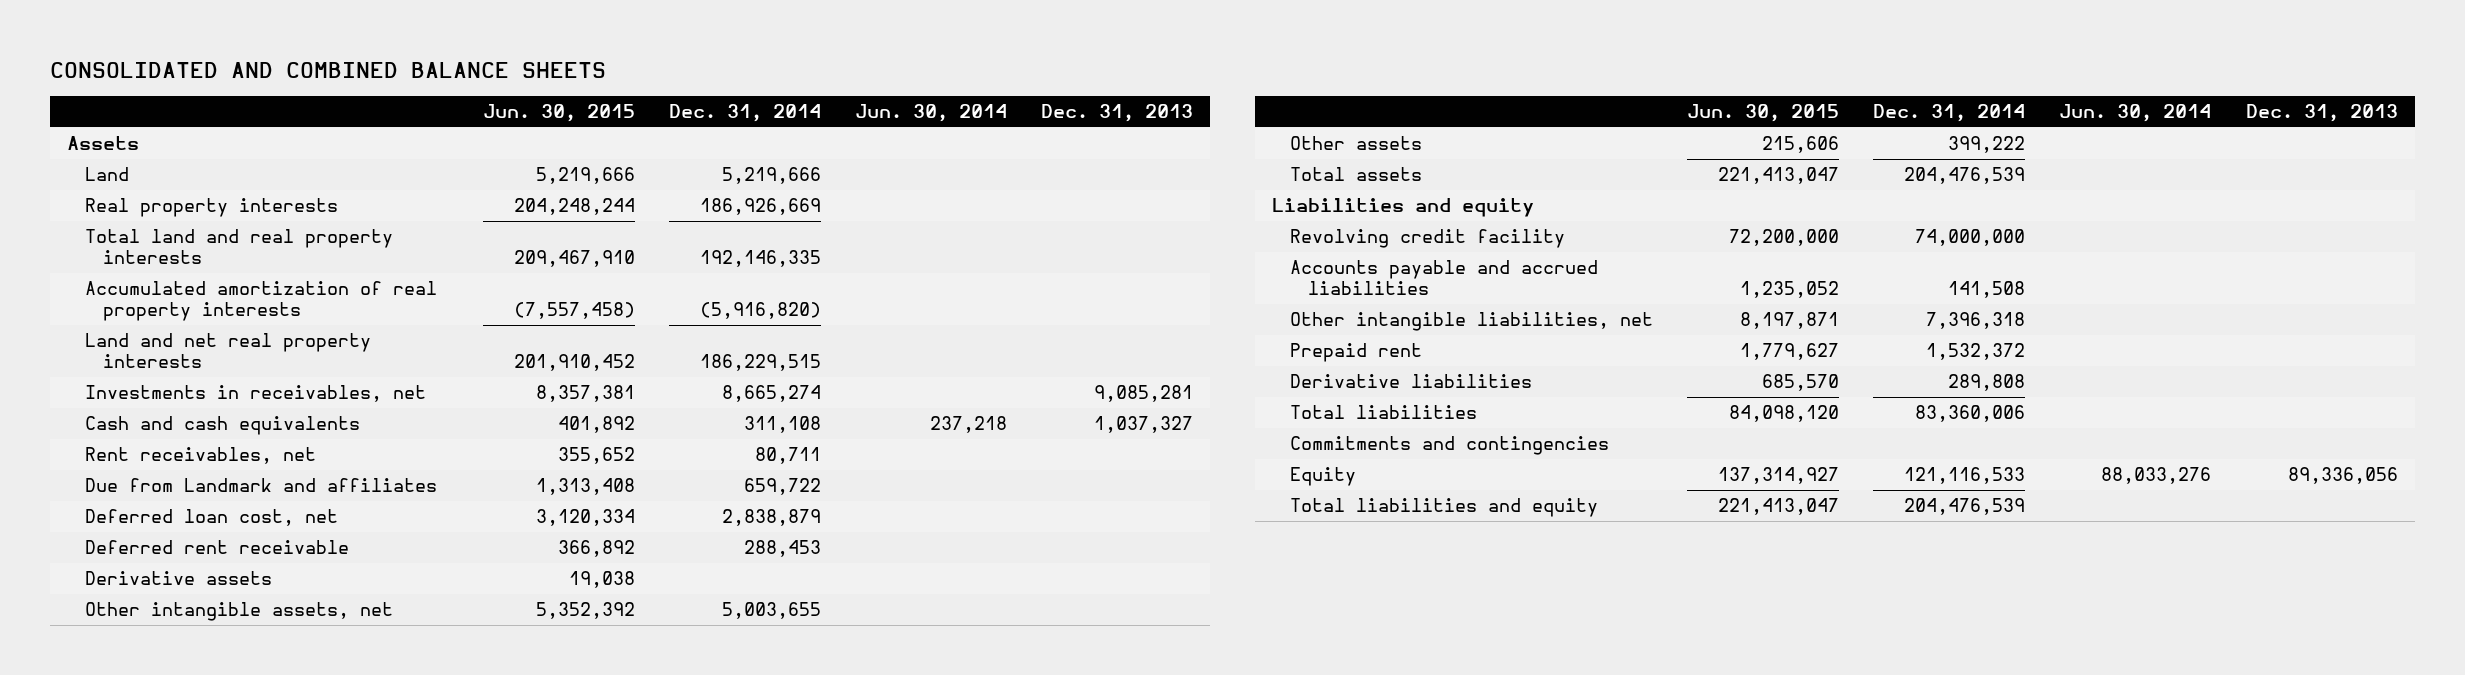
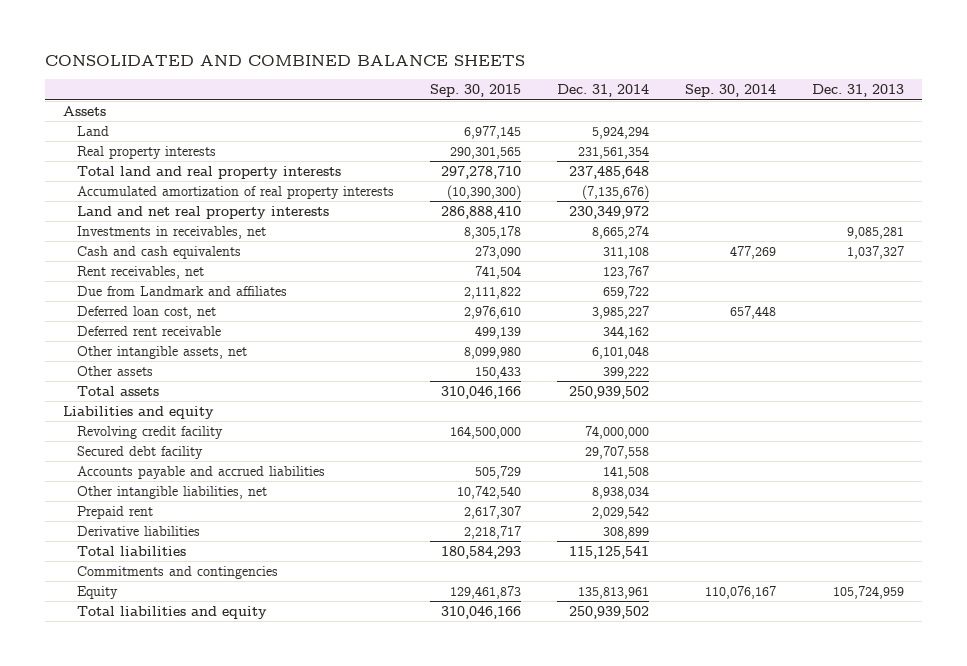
- | Jun. 30, 2015 | Dec. 31, 2014 | Jun. 30, 2014 | Dec. 31, 2013
+ | Sep. 30, 2015 | Dec. 31, 2014 | Sep. 30, 2014 | Dec. 31, 2013
- Land | 5,219,666 | 5,219,666 | |
- Real property interests | 204,248,244 | 186,926,669 | |
- Total land and real property interests | 209,467,910 | 192,146,335 | |
- Accumulated amortization of real property interests | (7,557,458) | (5,916,820) | |
- Land and net real property interests | 201,910,452 | 186,229,515 | |
+ Land | 6,977,145 | 5,924,294 | |
+ Real property interests | 290,301,565 | 231,561,354 | |
+ Total land and real property interests | 297,278,710 | 237,485,648 | |
+ Accumulated amortization of real property interests | (10,390,300) | (7,135,676) | |
+ Land and net real property interests | 286,888,410 | 230,349,972 | |
- Rent receivables, net | 355,652 | 80,711 | |
+ Rent receivables, net | 741,504 | 123,767 | |
- Deferred loan cost, net | 3,120,334 | 2,838,879 | |
- Deferred rent receivable | 366,892 | 288,453 | |
- Derivative assets | 19,038 | | |
- Other intangible assets, net | 5,352,392 | 5,003,655 | |
+ Deferred loan cost, net | 2,976,610 | 3,985,227 | 657,448 |
+ Deferred rent receivable | 499,139 | 344,162 | |
+ Other intangible assets, net | 8,099,980 | 6,101,048 | |
- Total assets | 221,413,047 | 204,476,539 | |
+ Total assets | 310,046,166 | 250,939,502 | |
+ Secured debt facility | | 29,707,558 | |
- Other intangible liabilities, net | 8,197,871 | 7,396,318 | |
- Prepaid rent | 1,779,627 | 1,532,372 | |
- Derivative liabilities | 685,570 | 289,808 | |
- Total liabilities | 84,098,120 | 83,360,006 | |
+ Other intangible liabilities, net | 10,742,540 | 8,938,034 | |
+ Prepaid rent | 2,617,307 | 2,029,542 | |
+ Derivative liabilities | 2,218,717 | 308,899 | |
+ Total liabilities | 180,584,293 | 115,125,541 | |
- Equity | 137,314,927 | 121,116,533 | 88,033,276 | 89,336,056
- Total liabilities and equity | 221,413,047 | 204,476,539 | |
+ Equity | 129,461,873 | 135,813,961 | 110,076,167 | 105,724,959
+ Total liabilities and equity | 310,046,166 | 250,939,502 | |

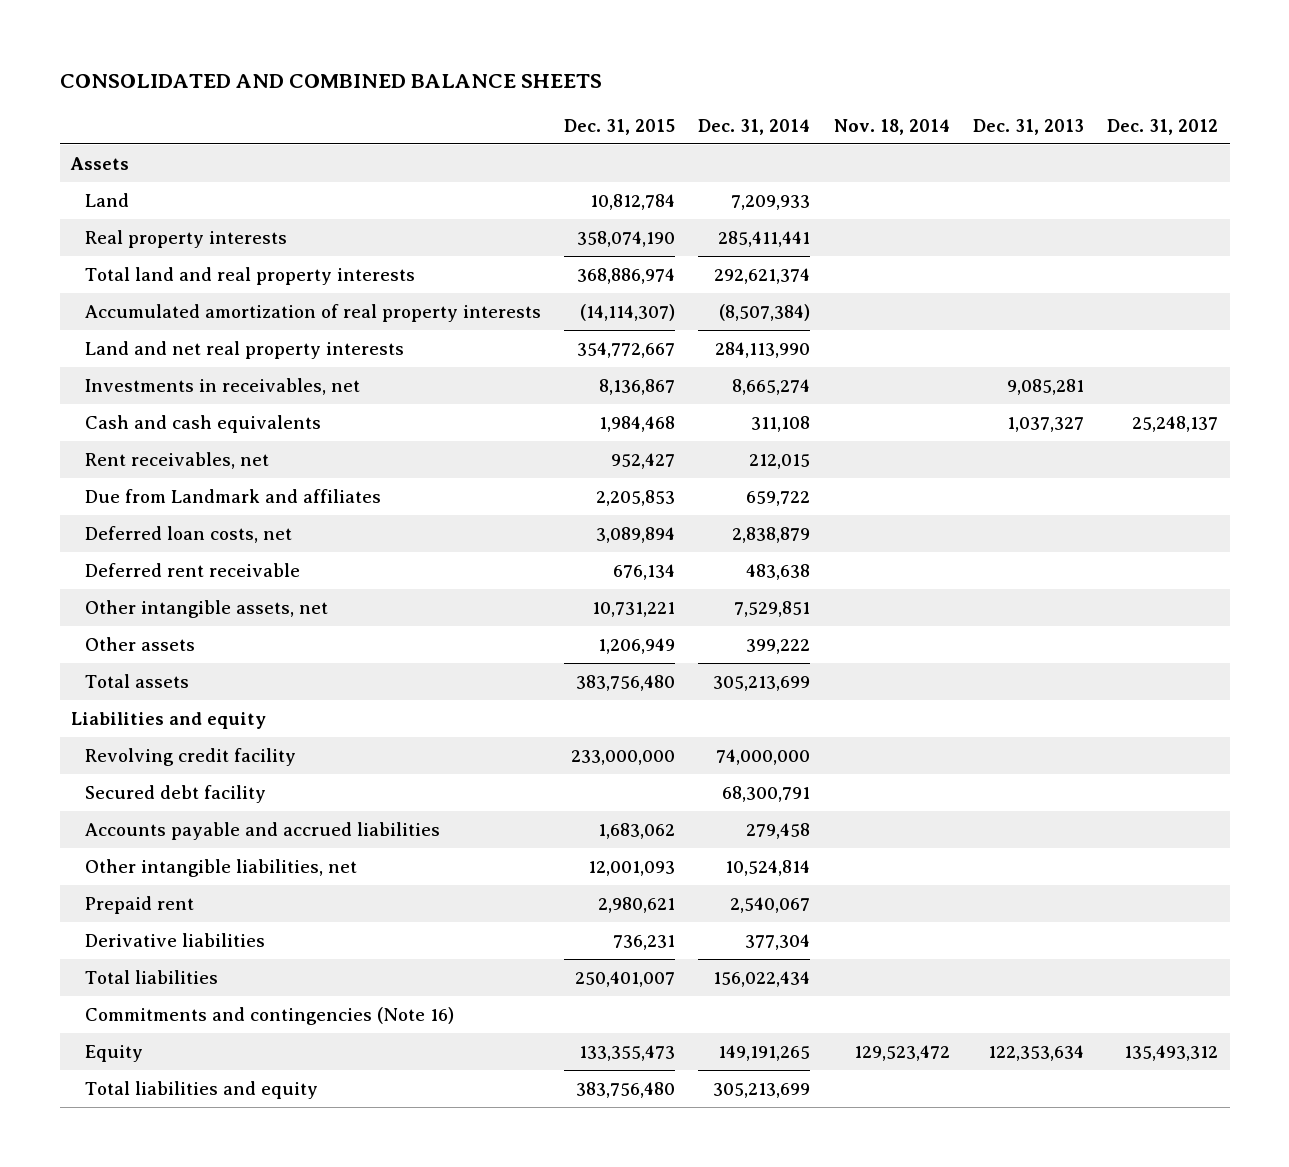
- | Sep. 30, 2015 | Dec. 31, 2014 | Sep. 30, 2014 | Dec. 31, 2013
+ | Dec. 31, 2015 | Dec. 31, 2014 | Nov. 18, 2014 | Dec. 31, 2013 | Dec. 31, 2012
- Land | 6,977,145 | 5,924,294 | |
- Real property interests | 290,301,565 | 231,561,354 | |
- Total land and real property interests | 297,278,710 | 237,485,648 | |
- Accumulated amortization of real property interests | (10,390,300) | (7,135,676) | |
- Land and net real property interests | 286,888,410 | 230,349,972 | |
+ Land | 10,812,784 | 7,209,933 | | |
+ Real property interests | 358,074,190 | 285,411,441 | | |
+ Total land and real property interests | 368,886,974 | 292,621,374 | | |
+ Accumulated amortization of real property interests | (14,114,307) | (8,507,384) | | |
+ Land and net real property interests | 354,772,667 | 284,113,990 | | |
- Rent receivables, net | 741,504 | 123,767 | |
+ Rent receivables, net | 952,427 | 212,015 | | |
- Deferred loan cost, net | 2,976,610 | 3,985,227 | 657,448 |
- Deferred rent receivable | 499,139 | 344,162 | |
- Other intangible assets, net | 8,099,980 | 6,101,048 | |
+ Deferred loan costs, net | 3,089,894 | 2,838,879 | | |
+ Deferred rent receivable | 676,134 | 483,638 | | |
+ Other intangible assets, net | 10,731,221 | 7,529,851 | | |
- Total assets | 310,046,166 | 250,939,502 | |
+ Total assets | 383,756,480 | 305,213,699 | | |
- Secured debt facility | | 29,707,558 | |
- Accounts payable and accrued liabilities | 505,729 | 141,508 | |
- Other intangible liabilities, net | 10,742,540 | 8,938,034 | |
- Prepaid rent | 2,617,307 | 2,029,542 | |
- Derivative liabilities | 2,218,717 | 308,899 | |
- Total liabilities | 180,584,293 | 115,125,541 | |
- Commitments and contingencies
- Equity | 129,461,873 | 135,813,961 | 110,076,167 | 105,724,959
- Total liabilities and equity | 310,046,166 | 250,939,502 | |
+ Secured debt facility | | 68,300,791 | | |
+ Accounts payable and accrued liabilities | 1,683,062 | 279,458 | | |
+ Other intangible liabilities, net | 12,001,093 | 10,524,814 | | |
+ Prepaid rent | 2,980,621 | 2,540,067 | | |
+ Derivative liabilities | 736,231 | 377,304 | | |
+ Total liabilities | 250,401,007 | 156,022,434 | | |
+ Commitments and contingencies (Note 16)
+ Equity | 133,355,473 | 149,191,265 | 129,523,472 | 122,353,634 | 135,493,312
+ Total liabilities and equity | 383,756,480 | 305,213,699 | | |

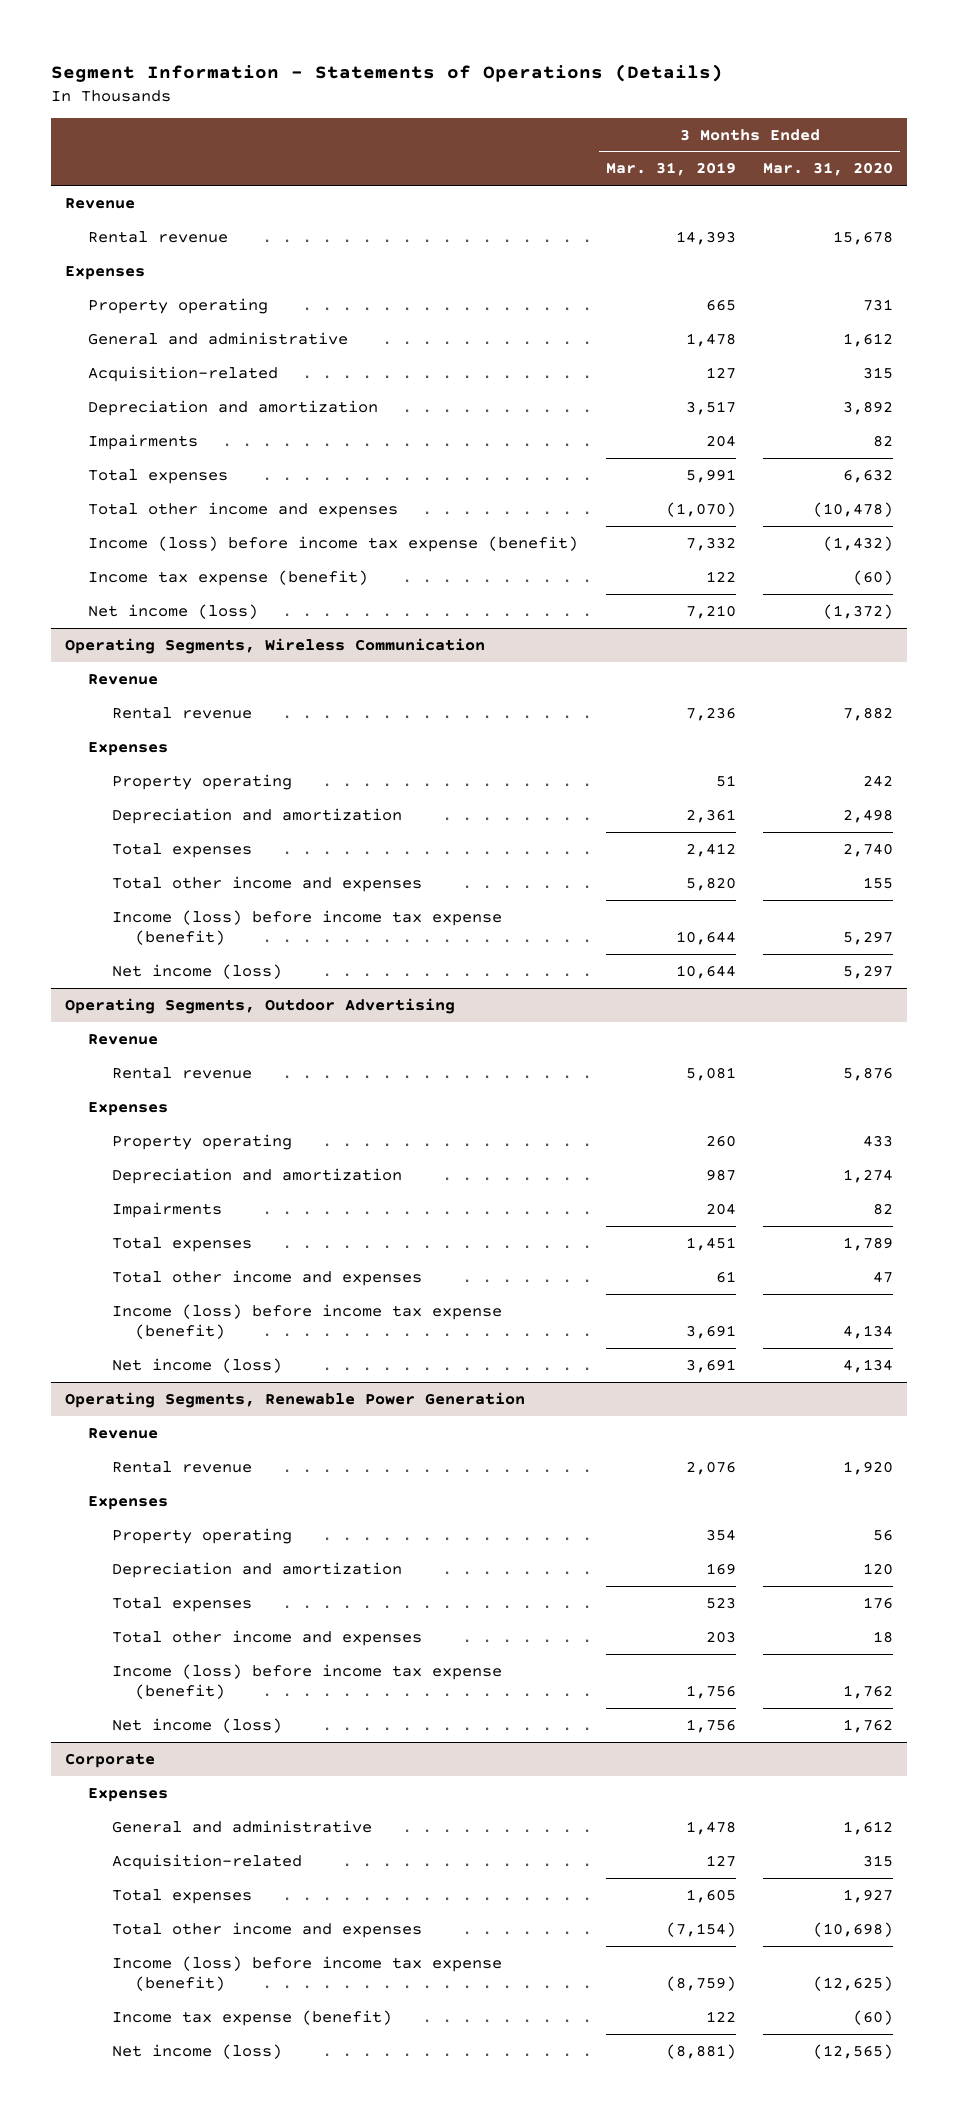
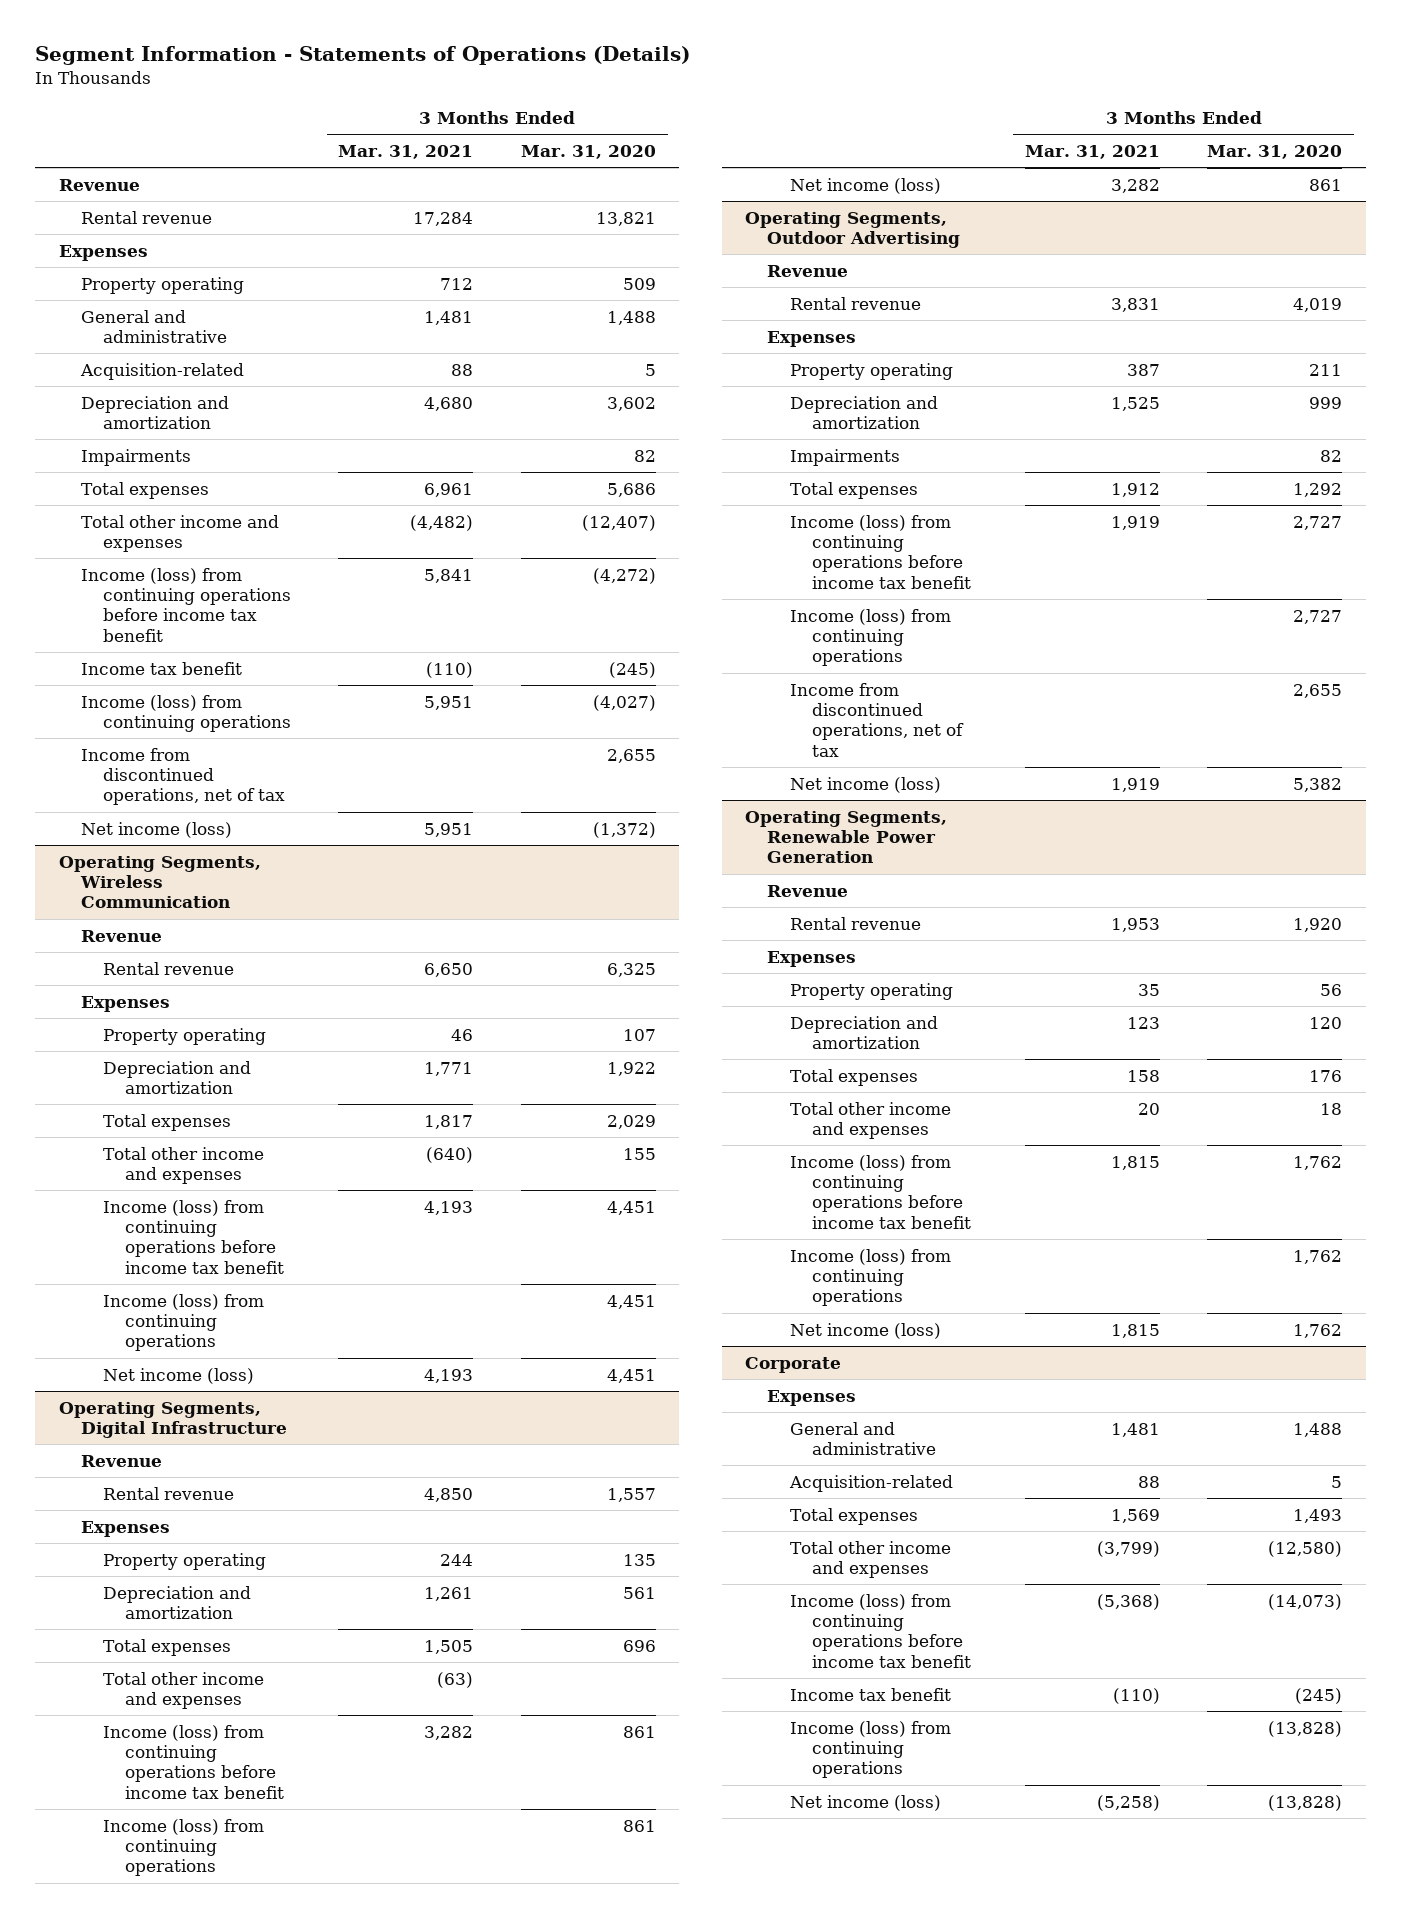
- | 3 Months Ended Mar. 31, 2019 | 3 Months Ended Mar. 31, 2020
+ | 3 Months Ended Mar. 31, 2021 | 3 Months Ended Mar. 31, 2020
- Rental revenue | 14,393 | 15,678
+ Rental revenue | 17,284 | 13,821
- Property operating | 665 | 731
- General and administrative | 1,478 | 1,612
- Acquisition-related | 127 | 315
- Depreciation and amortization | 3,517 | 3,892
+ Property operating | 712 | 509
+ General and administrative | 1,481 | 1,488
+ Acquisition-related | 88 | 5
+ Depreciation and amortization | 4,680 | 3,602
- Total expenses | 5,991 | 6,632
- Total other income and expenses | (1,070) | (10,478)
- Income (loss) before income tax expense (benefit) | 7,332 | (1,432)
- Income tax expense (benefit) | 122 | (60)
+ Total expenses | 6,961 | 5,686
+ Total other income and expenses | (4,482) | (12,407)
+ Income (loss) from continuing operations before income tax benefit | 5,841 | (4,272)
+ Income tax benefit | (110) | (245)
+ Income (loss) from continuing operations | 5,951 | (4,027)
+ Income from discontinued operations, net of tax | | 2,655
@ Operating Segments, Wireless Communication
- Rental revenue | 7,236 | 7,882
+ Rental revenue | 6,650 | 6,325
- Property operating | 51 | 242
- Depreciation and amortization | 2,361 | 2,498
- Total expenses | 2,412 | 2,740
+ Property operating | 46 | 107
+ Depreciation and amortization | 1,771 | 1,922
+ Total expenses | 1,817 | 2,029
- Income (loss) before income tax expense (benefit) | 10,644 | 5,297
- Net income (loss) | 10,644 | 5,297
+ Income (loss) from continuing operations before income tax benefit | 4,193 | 4,451
+ Income (loss) from continuing operations | | 4,451
+ Net income (loss) | 4,193 | 4,451
+ Operating Segments, Digital Infrastructure
+ Revenue
+ Rental revenue | 4,850 | 1,557
+ Expenses
+ Property operating | 244 | 135
+ Depreciation and amortization | 1,261 | 561
+ Total expenses | 1,505 | 696
+ Total other income and expenses | (63) |
+ Income (loss) from continuing operations before income tax benefit | 3,282 | 861
+ Income (loss) from continuing operations | | 861
+ Net income (loss) | 3,282 | 861
@ Operating Segments, Outdoor Advertising
- Rental revenue | 5,081 | 5,876
+ Rental revenue | 3,831 | 4,019
- Property operating | 260 | 433
- Depreciation and amortization | 987 | 1,274
+ Property operating | 387 | 211
+ Depreciation and amortization | 1,525 | 999
- Total expenses | 1,451 | 1,789
- Total other income and expenses | 61 | 47
- Income (loss) before income tax expense (benefit) | 3,691 | 4,134
- Net income (loss) | 3,691 | 4,134
+ Total expenses | 1,912 | 1,292
+ Income (loss) from continuing operations before income tax benefit | 1,919 | 2,727
+ Income (loss) from continuing operations | | 2,727
+ Income from discontinued operations, net of tax | | 2,655
+ Net income (loss) | 1,919 | 5,382
@ Operating Segments, Renewable Power Generation
- Income (loss) before income tax expense (benefit) | 1,756 | 1,762
+ Income (loss) from continuing operations before income tax benefit | 1,815 | 1,762
+ Income (loss) from continuing operations | | 1,762
@ Corporate
- General and administrative | 1,478 | 1,612
- Acquisition-related | 127 | 315
- Total expenses | 1,605 | 1,927
- Total other income and expenses | (7,154) | (10,698)
- Income (loss) before income tax expense (benefit) | (8,759) | (12,625)
- Income tax expense (benefit) | 122 | (60)
- Net income (loss) | (8,881) | (12,565)
+ General and administrative | 1,481 | 1,488
+ Acquisition-related | 88 | 5
+ Total expenses | 1,569 | 1,493
+ Total other income and expenses | (3,799) | (12,580)
+ Income (loss) from continuing operations before income tax benefit | (5,368) | (14,073)
+ Income tax benefit | (110) | (245)
+ Income (loss) from continuing operations | | (13,828)
+ Net income (loss) | (5,258) | (13,828)

